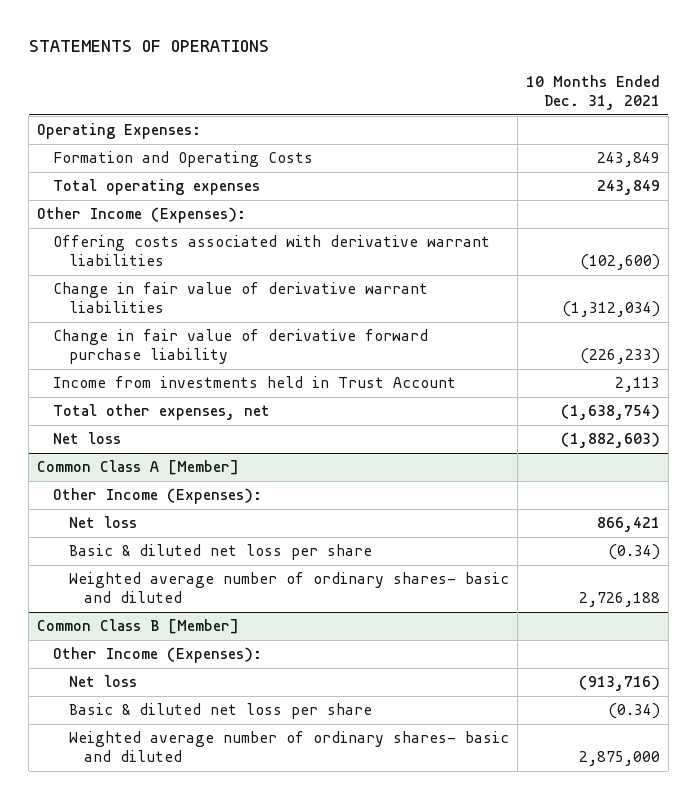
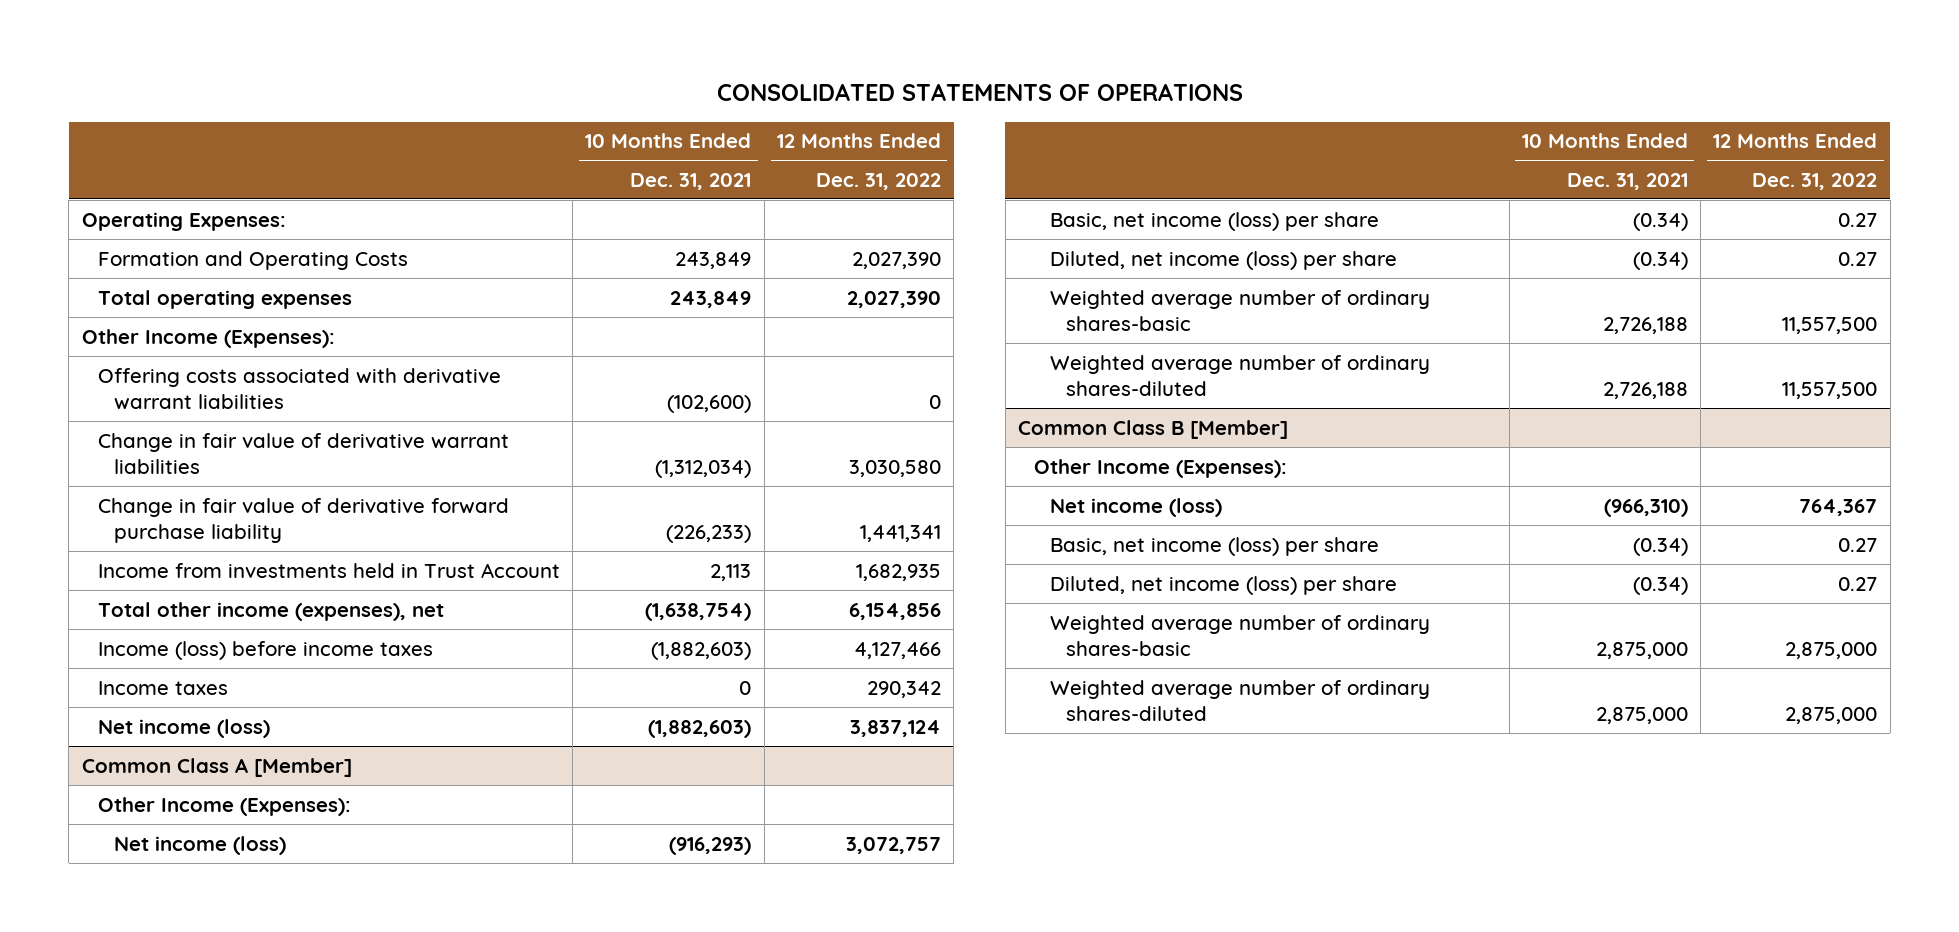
- STATEMENTS OF OPERATIONS
+ CONSOLIDATED STATEMENTS OF OPERATIONS
- | 10 Months Ended Dec. 31, 2021
+ | 10 Months Ended Dec. 31, 2021 | 12 Months Ended Dec. 31, 2022
- Total other expenses, net | (1,638,754)
- Net loss | (1,882,603)
+ Total other income (expenses), net | (1,638,754) | 6,154,856
+ Income (loss) before income taxes | (1,882,603) | 4,127,466
+ Income taxes | 0 | 290,342
+ Net income (loss) | (1,882,603) | 3,837,124
@ Common Class A [Member]
- Net loss | 866,421
- Basic & diluted net loss per share | (0.34)
- Weighted average number of ordinary shares- basic and diluted | 2,726,188
+ Net income (loss) | (916,293) | 3,072,757
+ Basic, net income (loss) per share | (0.34) | 0.27
+ Diluted, net income (loss) per share | (0.34) | 0.27
+ Weighted average number of ordinary shares-basic | 2,726,188 | 11,557,500
+ Weighted average number of ordinary shares-diluted | 2,726,188 | 11,557,500
@ Common Class B [Member]
- Net loss | (913,716)
- Basic & diluted net loss per share | (0.34)
- Weighted average number of ordinary shares- basic and diluted | 2,875,000
+ Net income (loss) | (966,310) | 764,367
+ Basic, net income (loss) per share | (0.34) | 0.27
+ Diluted, net income (loss) per share | (0.34) | 0.27
+ Weighted average number of ordinary shares-basic | 2,875,000 | 2,875,000
+ Weighted average number of ordinary shares-diluted | 2,875,000 | 2,875,000

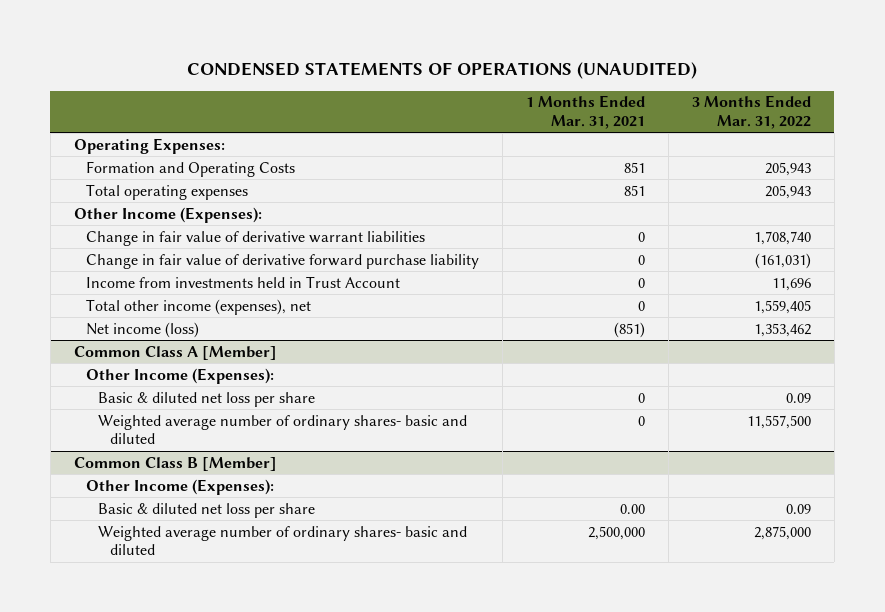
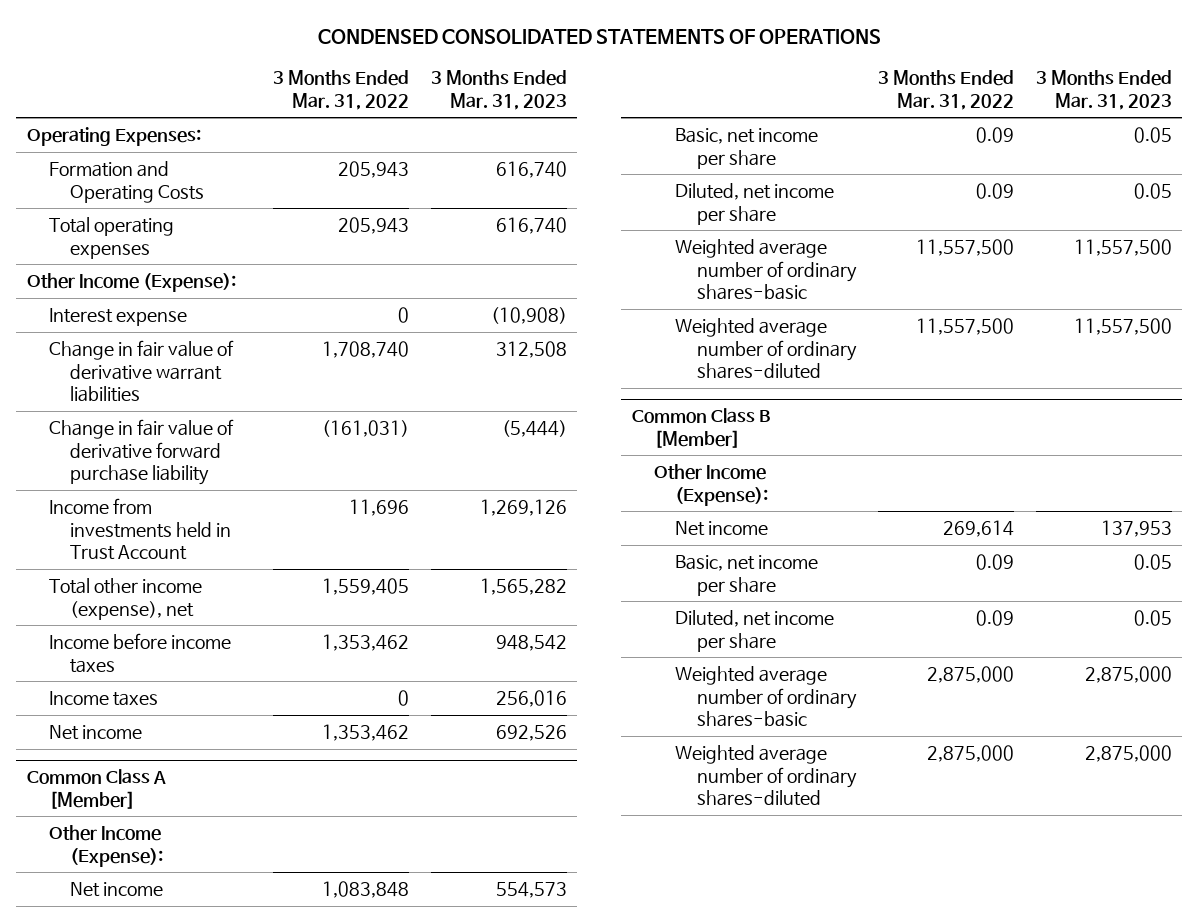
- CONDENSED STATEMENTS OF OPERATIONS (UNAUDITED)
+ CONDENSED CONSOLIDATED STATEMENTS OF OPERATIONS
- | 1 Months Ended Mar. 31, 2021 | 3 Months Ended Mar. 31, 2022
+ | 3 Months Ended Mar. 31, 2022 | 3 Months Ended Mar. 31, 2023
- Other Income (Expenses):
+ Other Income (Expense):
+ Interest expense | 0 | (10,908)
- Total other income (expenses), net | 0 | 1,559,405
- Net income (loss) | (851) | 1,353,462
+ Total other income (expense), net | 1,559,405 | 1,565,282
+ Income before income taxes | 1,353,462 | 948,542
+ Income taxes | 0 | 256,016
+ Net income | 1,353,462 | 692,526
@ Common Class A [Member]
- Other Income (Expenses):
- Basic & diluted net loss per share | 0 | 0.09
- Weighted average number of ordinary shares- basic and diluted | 0 | 11,557,500
+ Other Income (Expense):
+ Net income | 1,083,848 | 554,573
+ Basic, net income per share | 0.09 | 0.05
+ Diluted, net income per share | 0.09 | 0.05
+ Weighted average number of ordinary shares-basic | 11,557,500 | 11,557,500
+ Weighted average number of ordinary shares-diluted | 11,557,500 | 11,557,500
@ Common Class B [Member]
- Other Income (Expenses):
- Basic & diluted net loss per share | 0.00 | 0.09
- Weighted average number of ordinary shares- basic and diluted | 2,500,000 | 2,875,000
+ Other Income (Expense):
+ Net income | 269,614 | 137,953
+ Basic, net income per share | 0.09 | 0.05
+ Diluted, net income per share | 0.09 | 0.05
+ Weighted average number of ordinary shares-basic | 2,875,000 | 2,875,000
+ Weighted average number of ordinary shares-diluted | 2,875,000 | 2,875,000

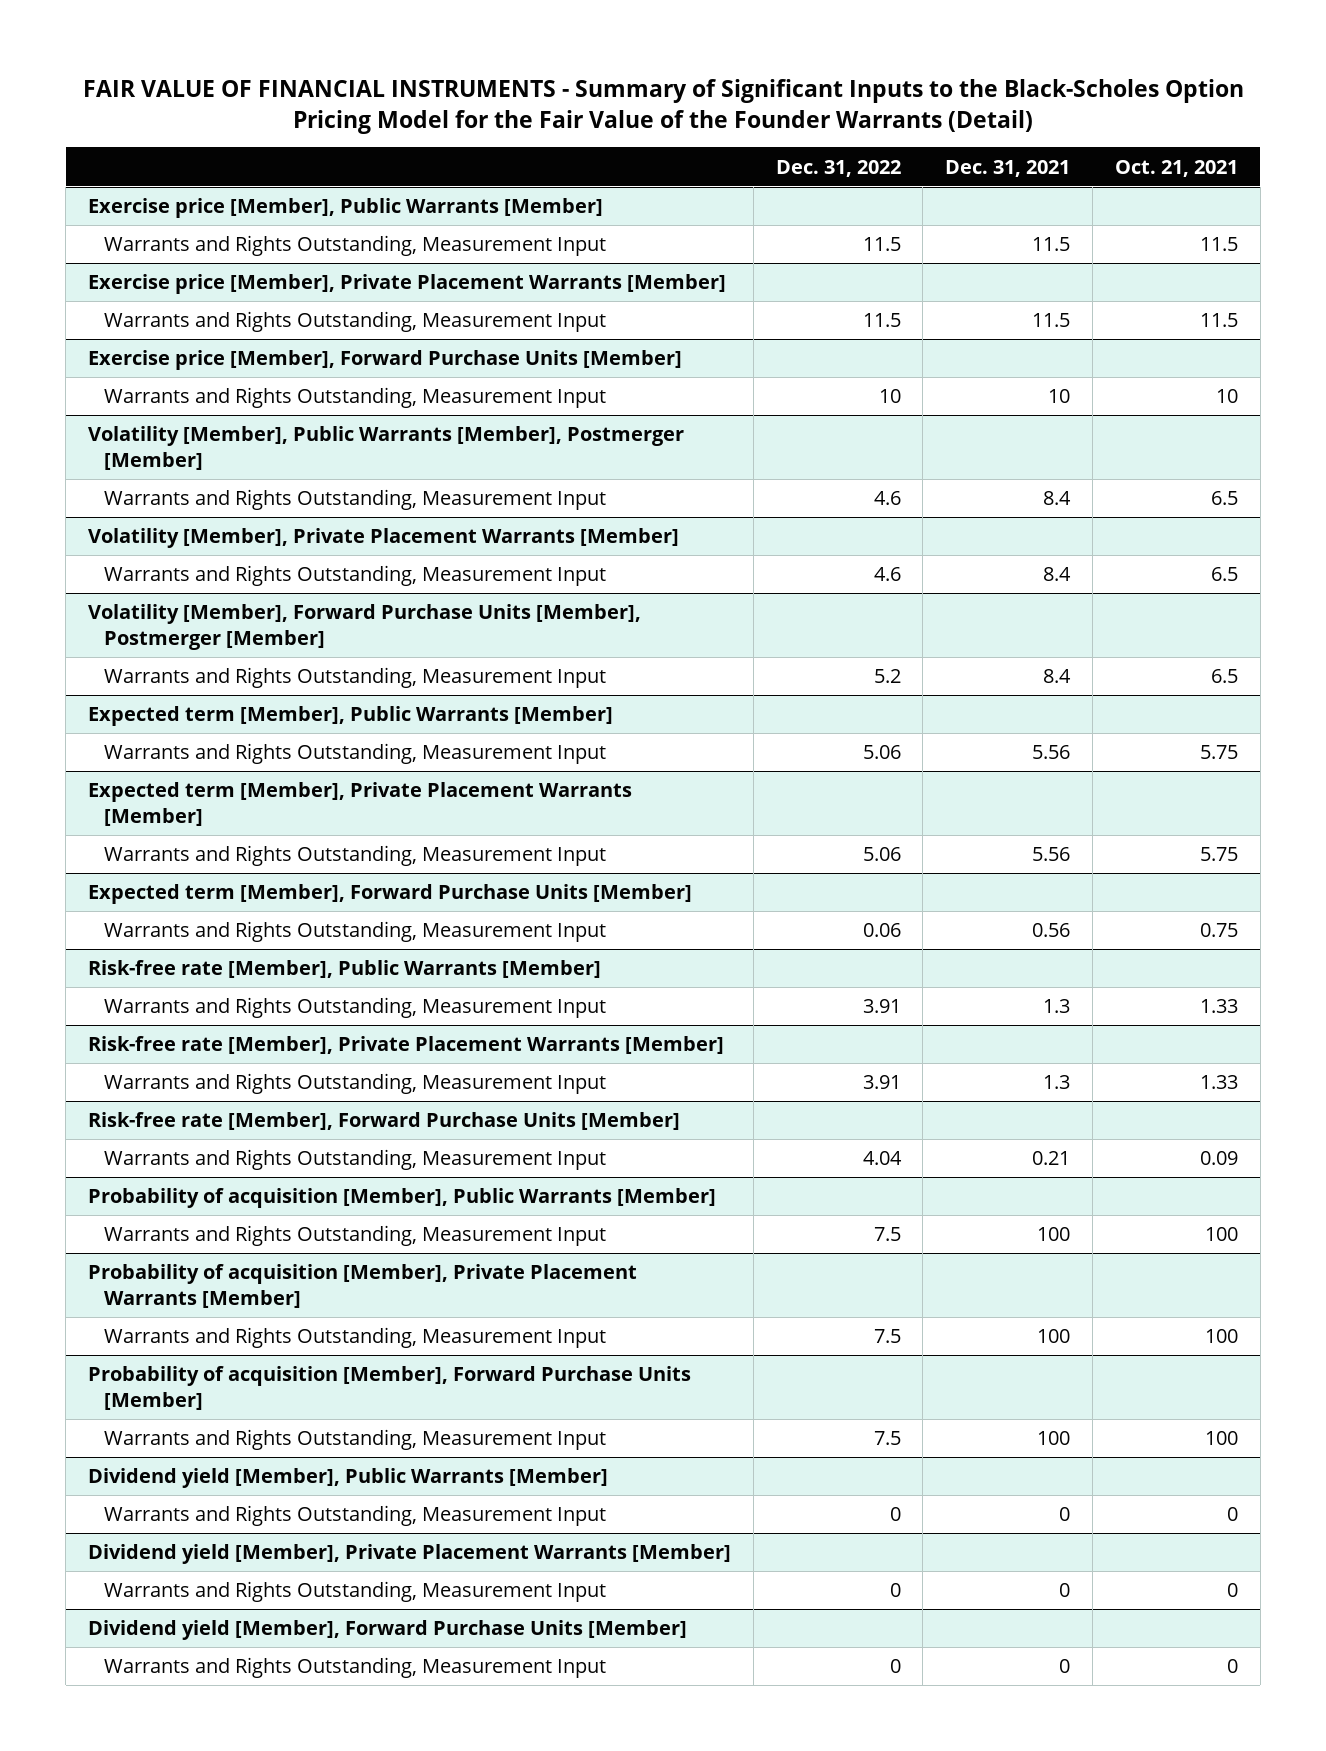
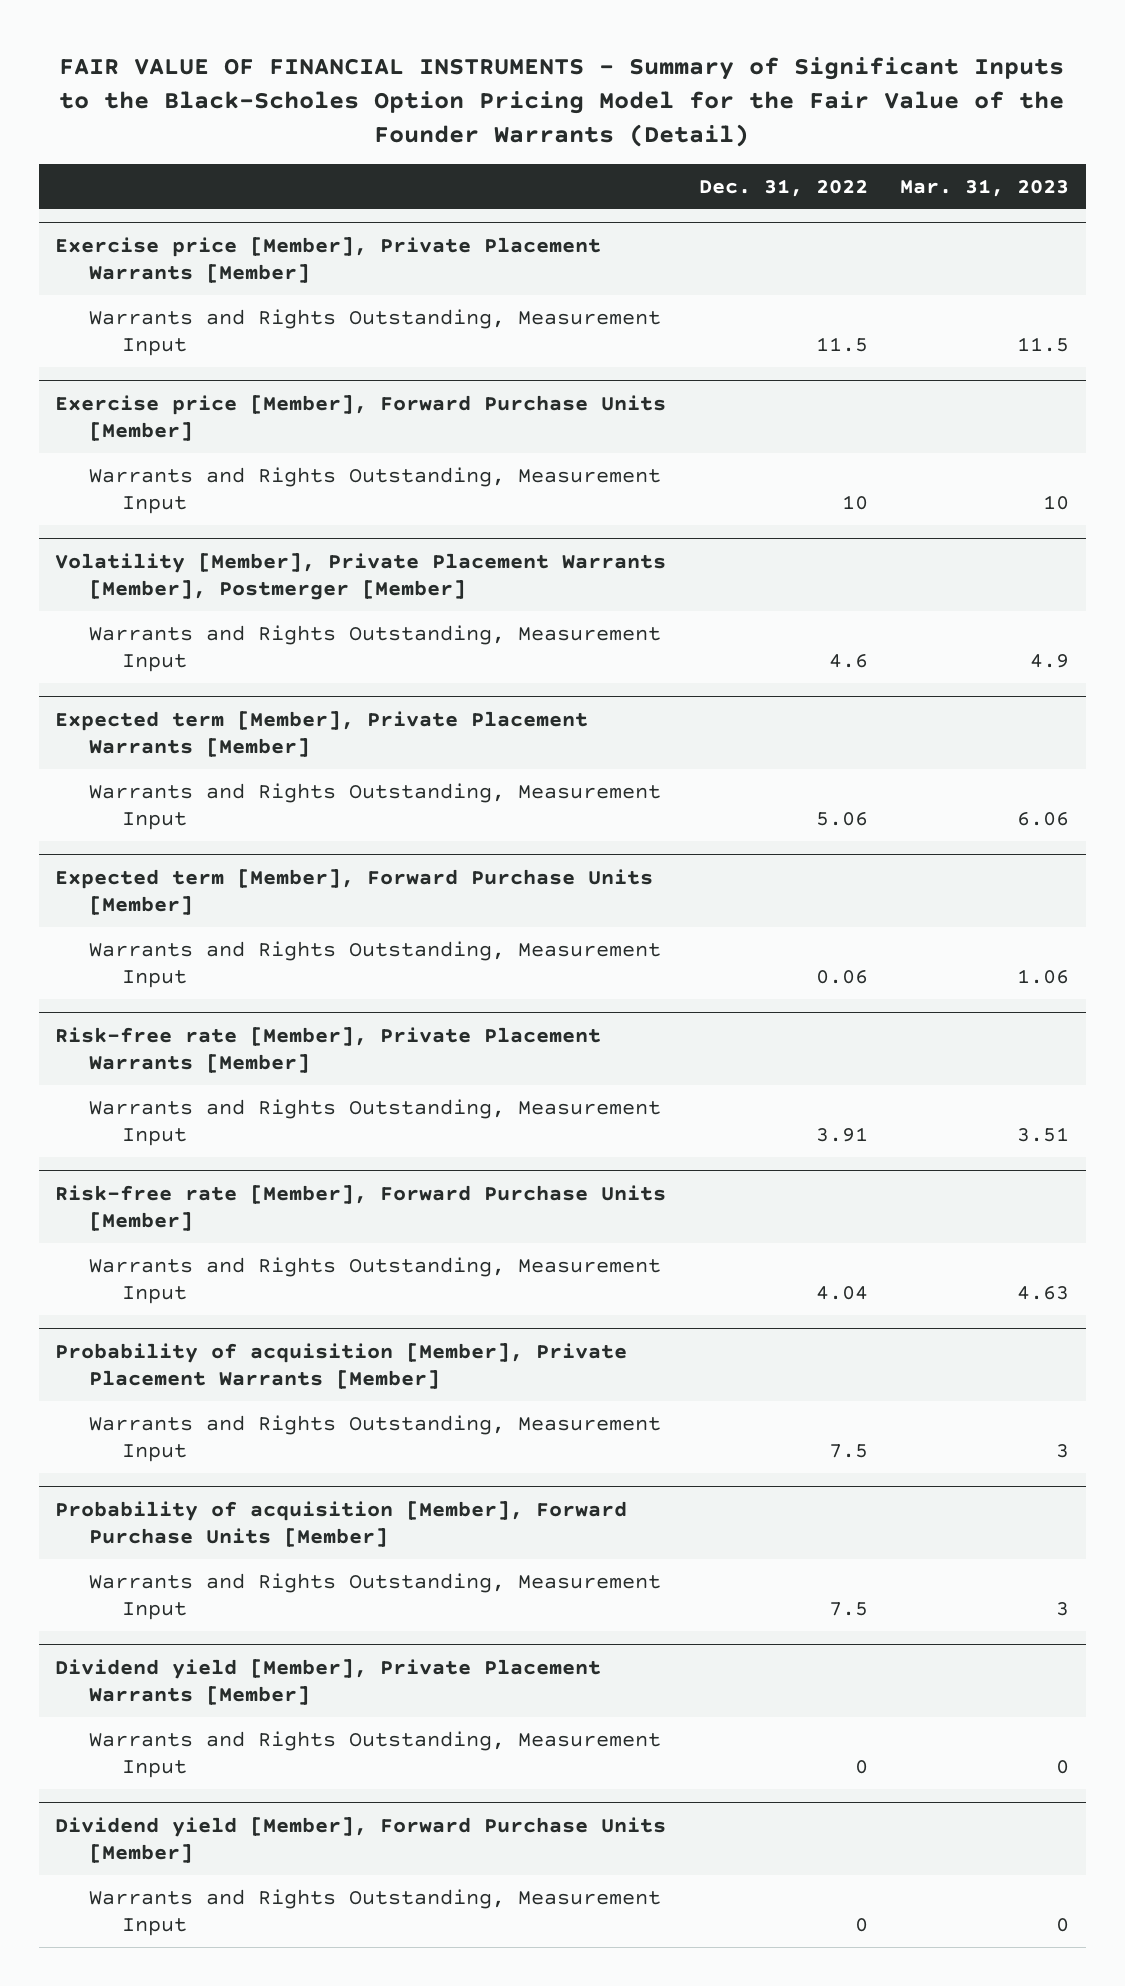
- | Dec. 31, 2022 | Dec. 31, 2021 | Oct. 21, 2021
+ | Dec. 31, 2022 | Mar. 31, 2023
- Exercise price [Member], Public Warrants [Member]
- Warrants and Rights Outstanding, Measurement Input | 11.5 | 11.5 | 11.5
- Volatility [Member], Public Warrants [Member], Postmerger [Member]
- Warrants and Rights Outstanding, Measurement Input | 4.6 | 8.4 | 6.5
- Volatility [Member], Private Placement Warrants [Member]
+ Volatility [Member], Private Placement Warrants [Member], Postmerger [Member]
- Volatility [Member], Forward Purchase Units [Member], Postmerger [Member]
- Warrants and Rights Outstanding, Measurement Input | 5.2 | 8.4 | 6.5
- Expected term [Member], Public Warrants [Member]
- Warrants and Rights Outstanding, Measurement Input | 5.06 | 5.56 | 5.75
- Risk-free rate [Member], Public Warrants [Member]
- Warrants and Rights Outstanding, Measurement Input | 3.91 | 1.3 | 1.33
- Probability of acquisition [Member], Public Warrants [Member]
- Warrants and Rights Outstanding, Measurement Input | 7.5 | 100 | 100
- Dividend yield [Member], Public Warrants [Member]
- Warrants and Rights Outstanding, Measurement Input | 0 | 0 | 0

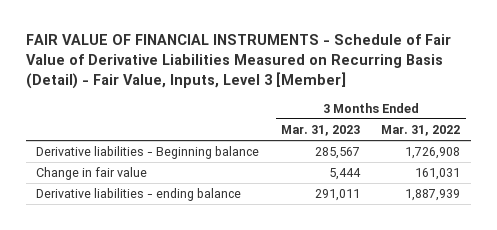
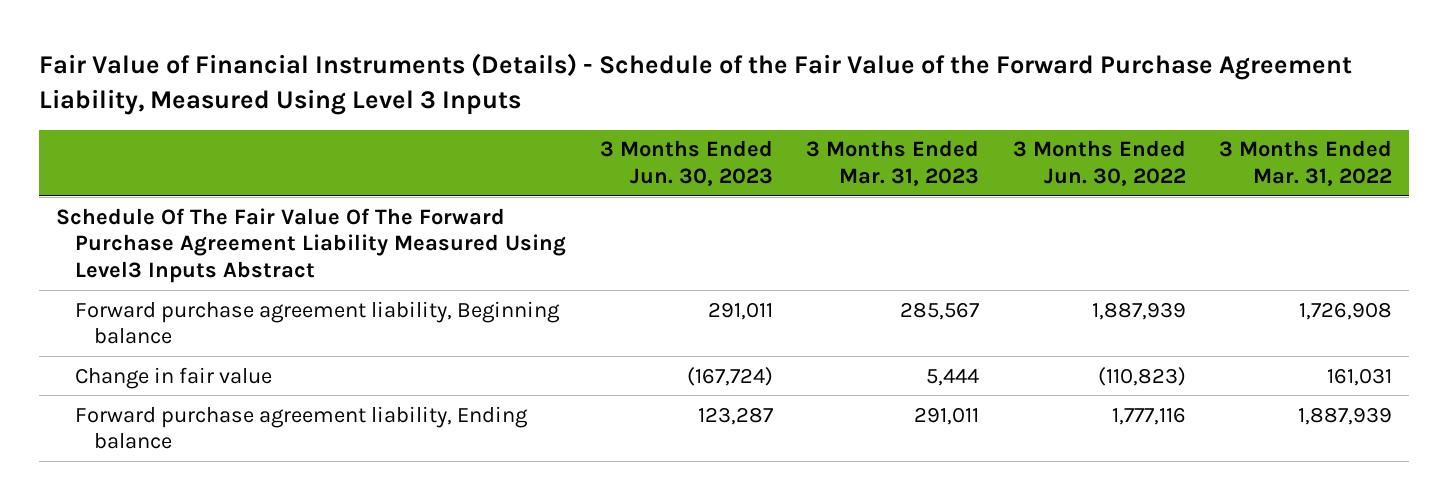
- FAIR VALUE OF FINANCIAL INSTRUMENTS - Schedule of Fair Value of Derivative Liabilities Measured on Recurring Basis (Detail) - Fair Value, Inputs, Level 3 [Member]
+ Fair Value of Financial Instruments (Details) - Schedule of the Fair Value of the Forward Purchase Agreement Liability, Measured Using Level 3 Inputs
- | 3 Months Ended Mar. 31, 2023 | 3 Months Ended Mar. 31, 2022
+ | 3 Months Ended Jun. 30, 2023 | 3 Months Ended Mar. 31, 2023 | 3 Months Ended Jun. 30, 2022 | 3 Months Ended Mar. 31, 2022
- Derivative liabilities - Beginning balance | 285,567 | 1,726,908
+ Schedule Of The Fair Value Of The Forward Purchase Agreement Liability Measured Using Level3 Inputs Abstract
+ Forward purchase agreement liability, Beginning balance | 291,011 | 285,567 | 1,887,939 | 1,726,908
- Derivative liabilities - ending balance | 291,011 | 1,887,939
+ Forward purchase agreement liability, Ending balance | 123,287 | 291,011 | 1,777,116 | 1,887,939

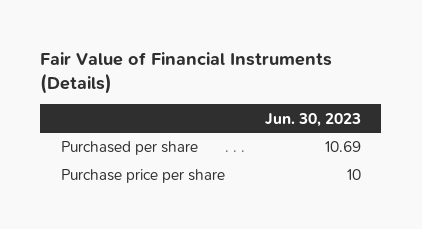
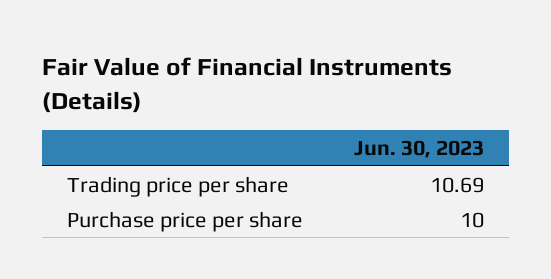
- Purchased per share | 10.69
+ Trading price per share | 10.69

